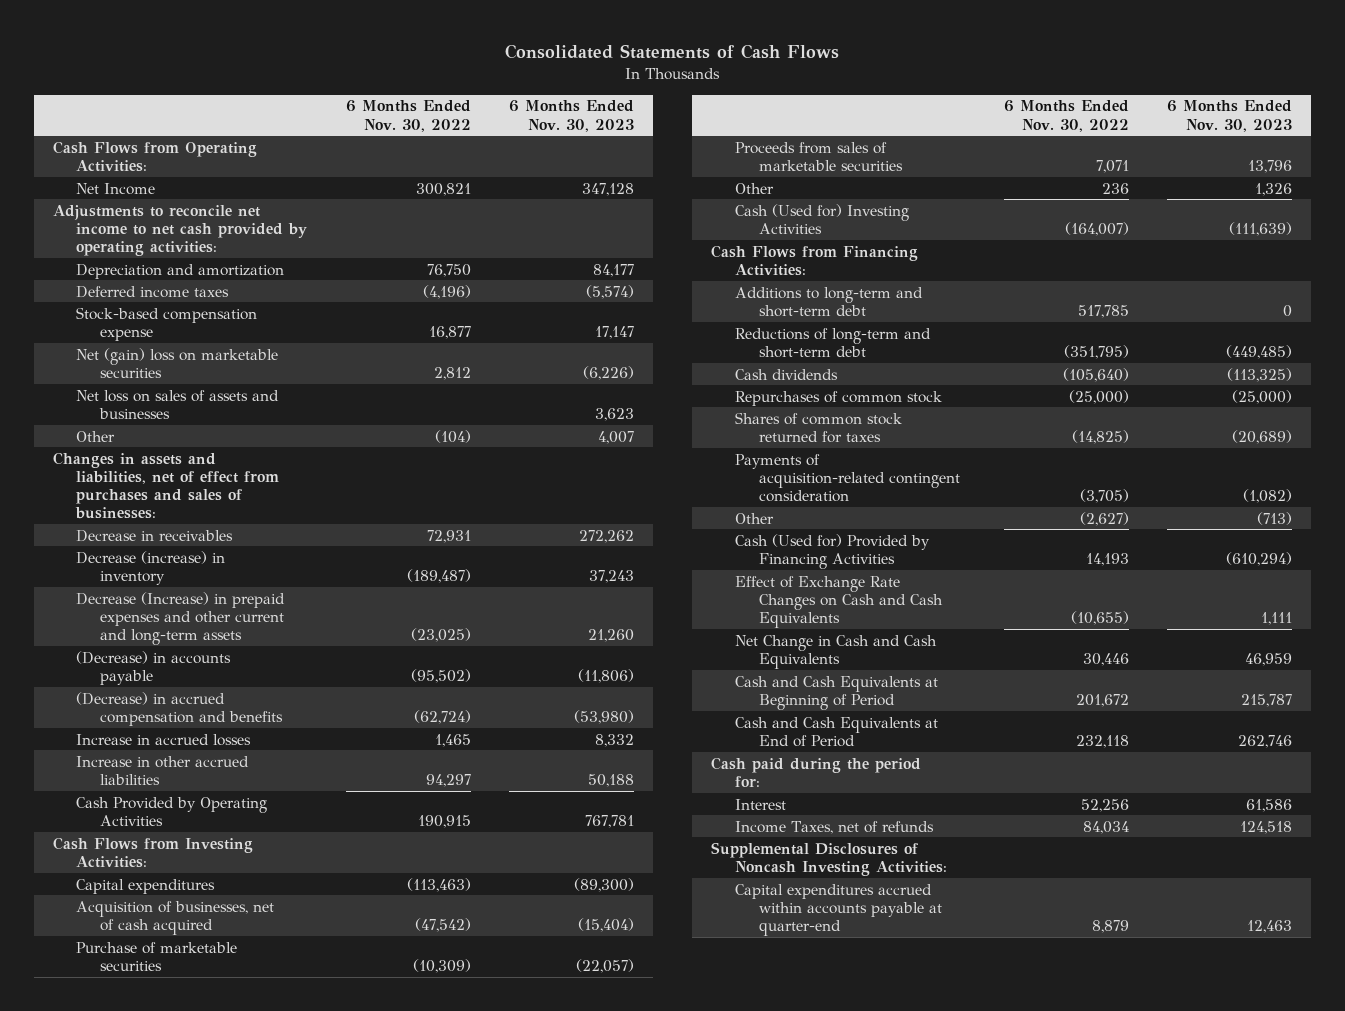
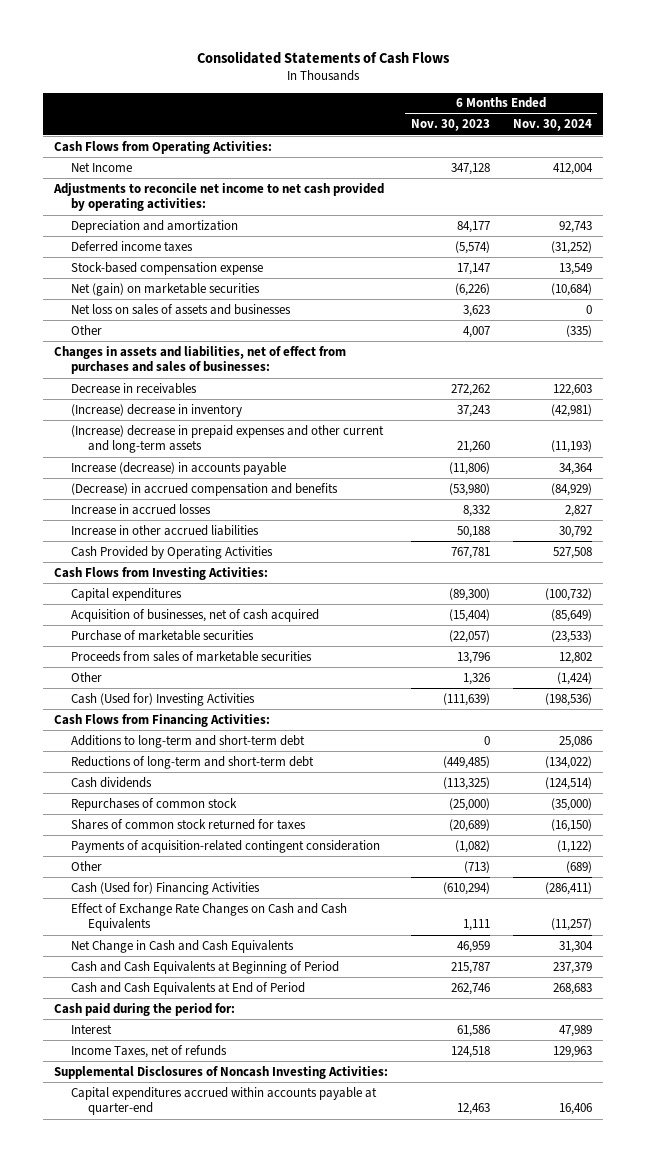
- | 6 Months Ended Nov. 30, 2022 | 6 Months Ended Nov. 30, 2023
+ | 6 Months Ended Nov. 30, 2023 | 6 Months Ended Nov. 30, 2024
- Net (gain) loss on marketable securities | 2,812 | (6,226)
+ Net (gain) on marketable securities | (6,226) | (10,684)
- Decrease (increase) in inventory | (189,487) | 37,243
- Decrease (Increase) in prepaid expenses and other current and long-term assets | (23,025) | 21,260
- (Decrease) in accounts payable | (95,502) | (11,806)
+ (Increase) decrease in inventory | 37,243 | (42,981)
+ (Increase) decrease in prepaid expenses and other current and long-term assets | 21,260 | (11,193)
+ Increase (decrease) in accounts payable | (11,806) | 34,364
- Cash (Used for) Provided by Financing Activities | 14,193 | (610,294)
+ Cash (Used for) Financing Activities | (610,294) | (286,411)

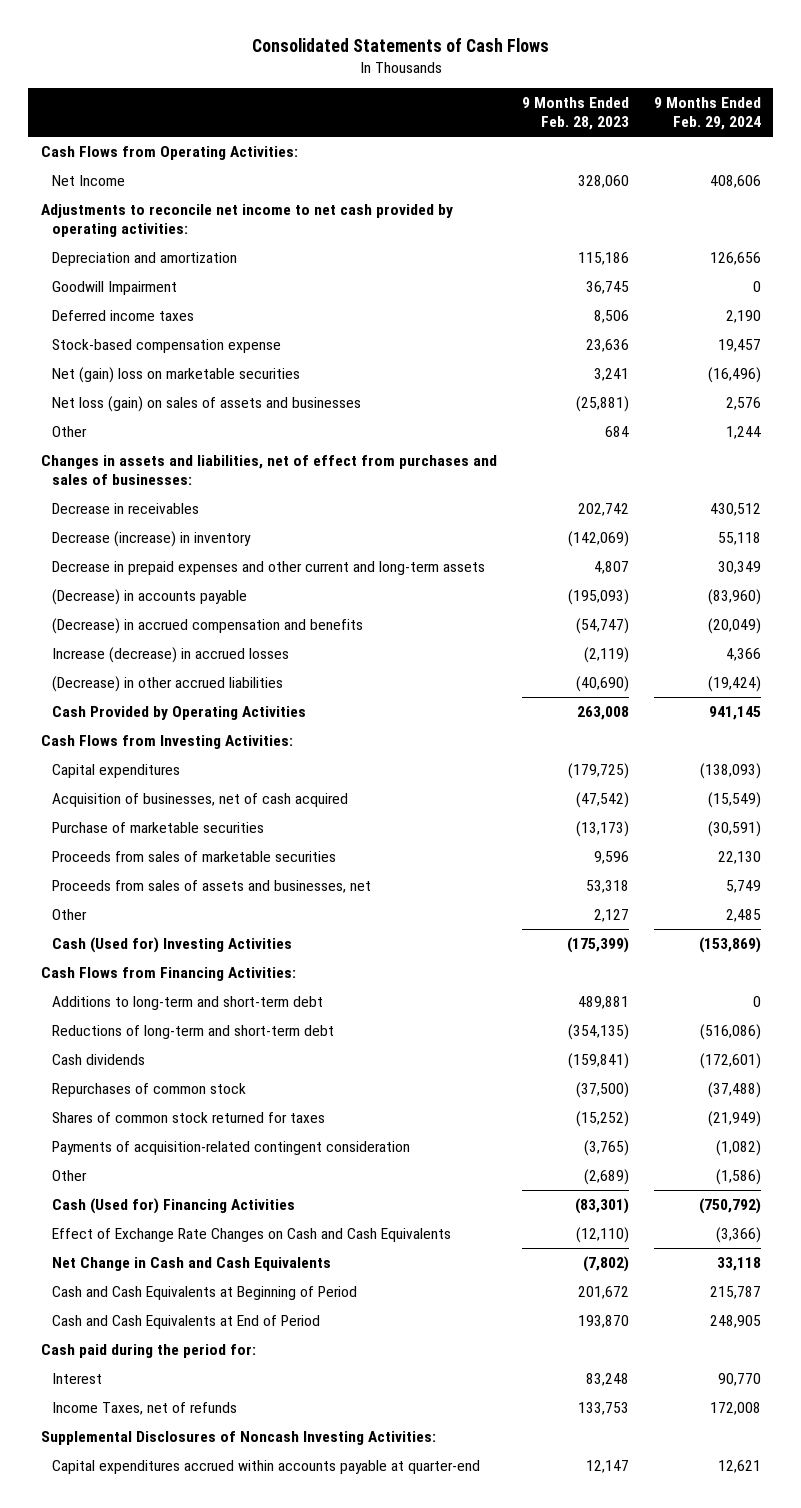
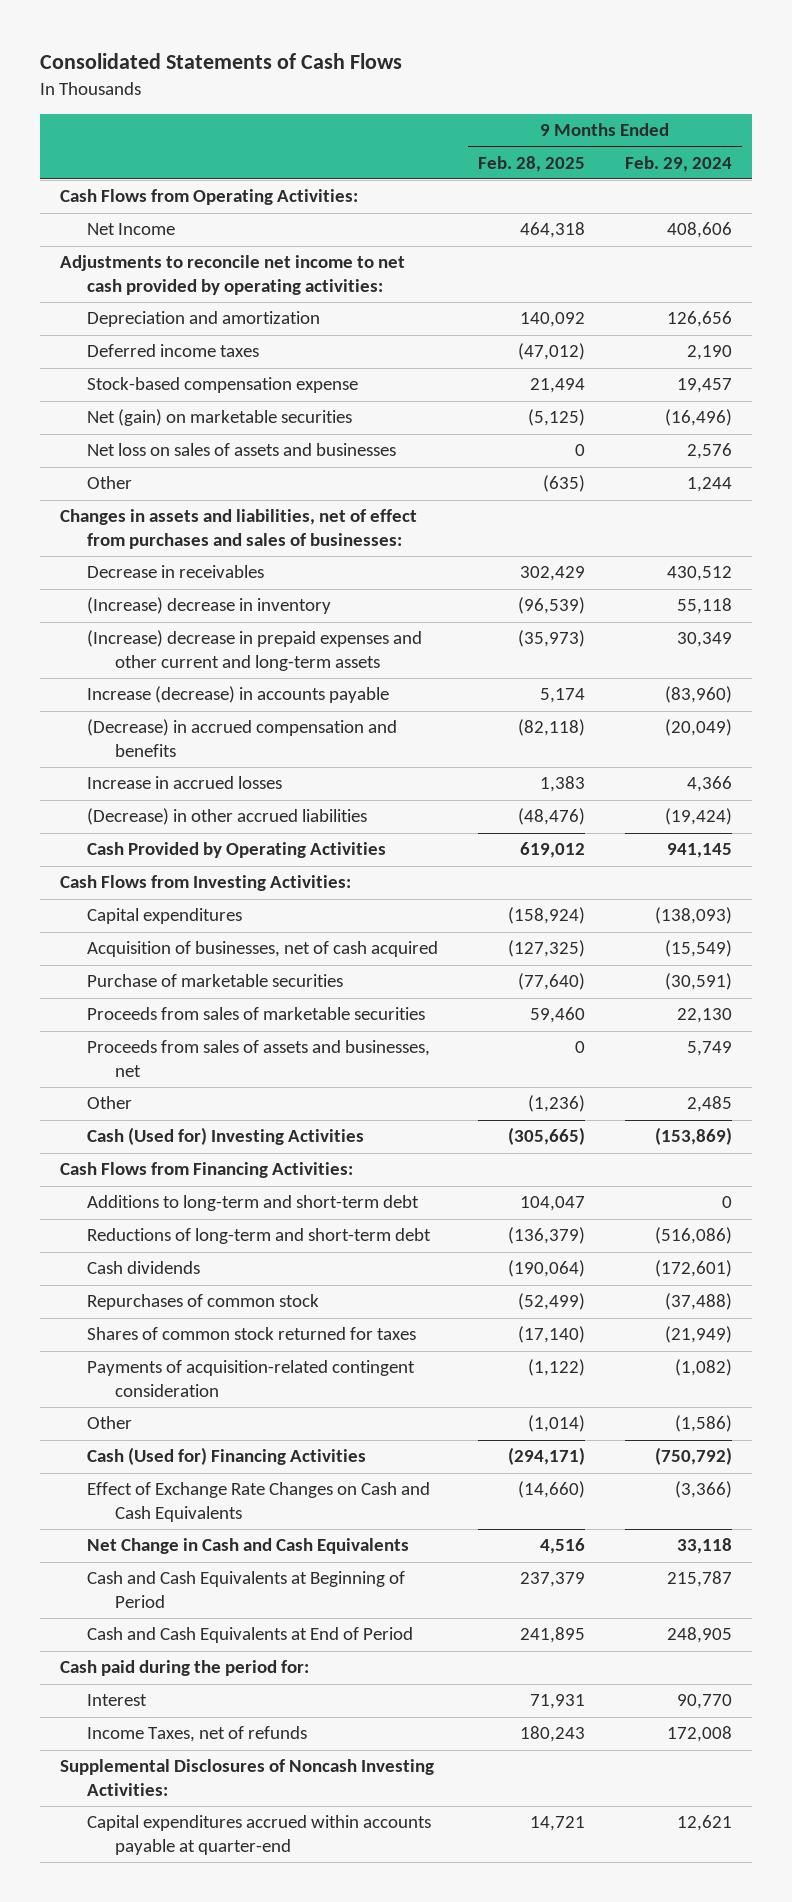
- | 9 Months Ended Feb. 28, 2023 | 9 Months Ended Feb. 29, 2024
+ | 9 Months Ended Feb. 28, 2025 | 9 Months Ended Feb. 29, 2024
- Goodwill Impairment | 36,745 | 0
- Net (gain) loss on marketable securities | 3,241 | (16,496)
- Net loss (gain) on sales of assets and businesses | (25,881) | 2,576
+ Net (gain) on marketable securities | (5,125) | (16,496)
+ Net loss on sales of assets and businesses | 0 | 2,576
- Decrease (increase) in inventory | (142,069) | 55,118
- Decrease in prepaid expenses and other current and long-term assets | 4,807 | 30,349
- (Decrease) in accounts payable | (195,093) | (83,960)
+ (Increase) decrease in inventory | (96,539) | 55,118
+ (Increase) decrease in prepaid expenses and other current and long-term assets | (35,973) | 30,349
+ Increase (decrease) in accounts payable | 5,174 | (83,960)
- Increase (decrease) in accrued losses | (2,119) | 4,366
+ Increase in accrued losses | 1,383 | 4,366

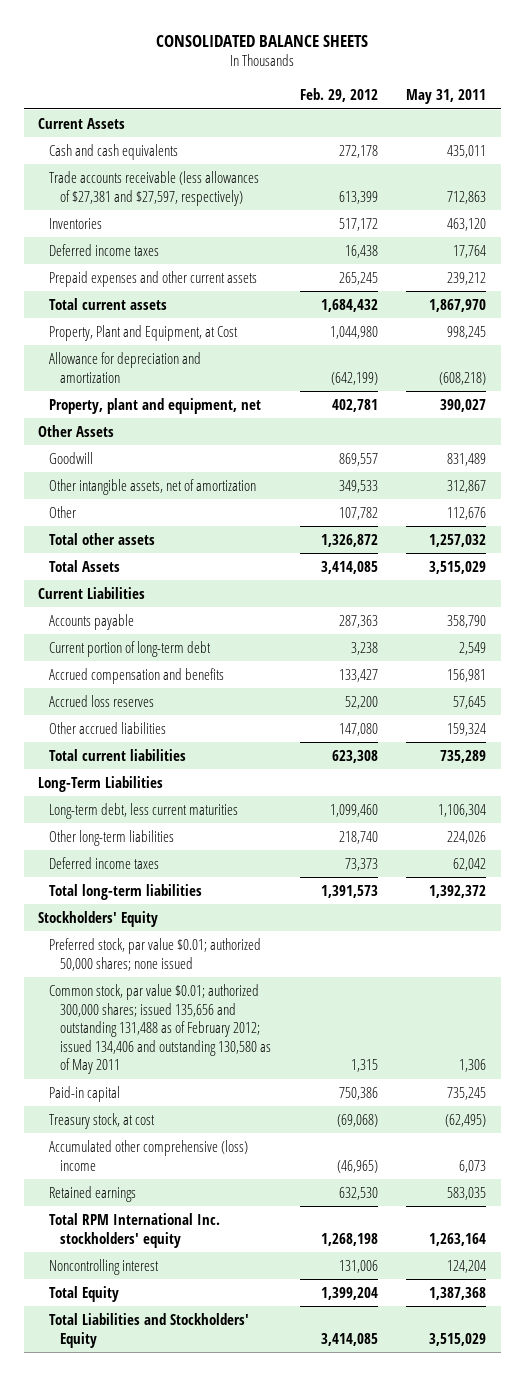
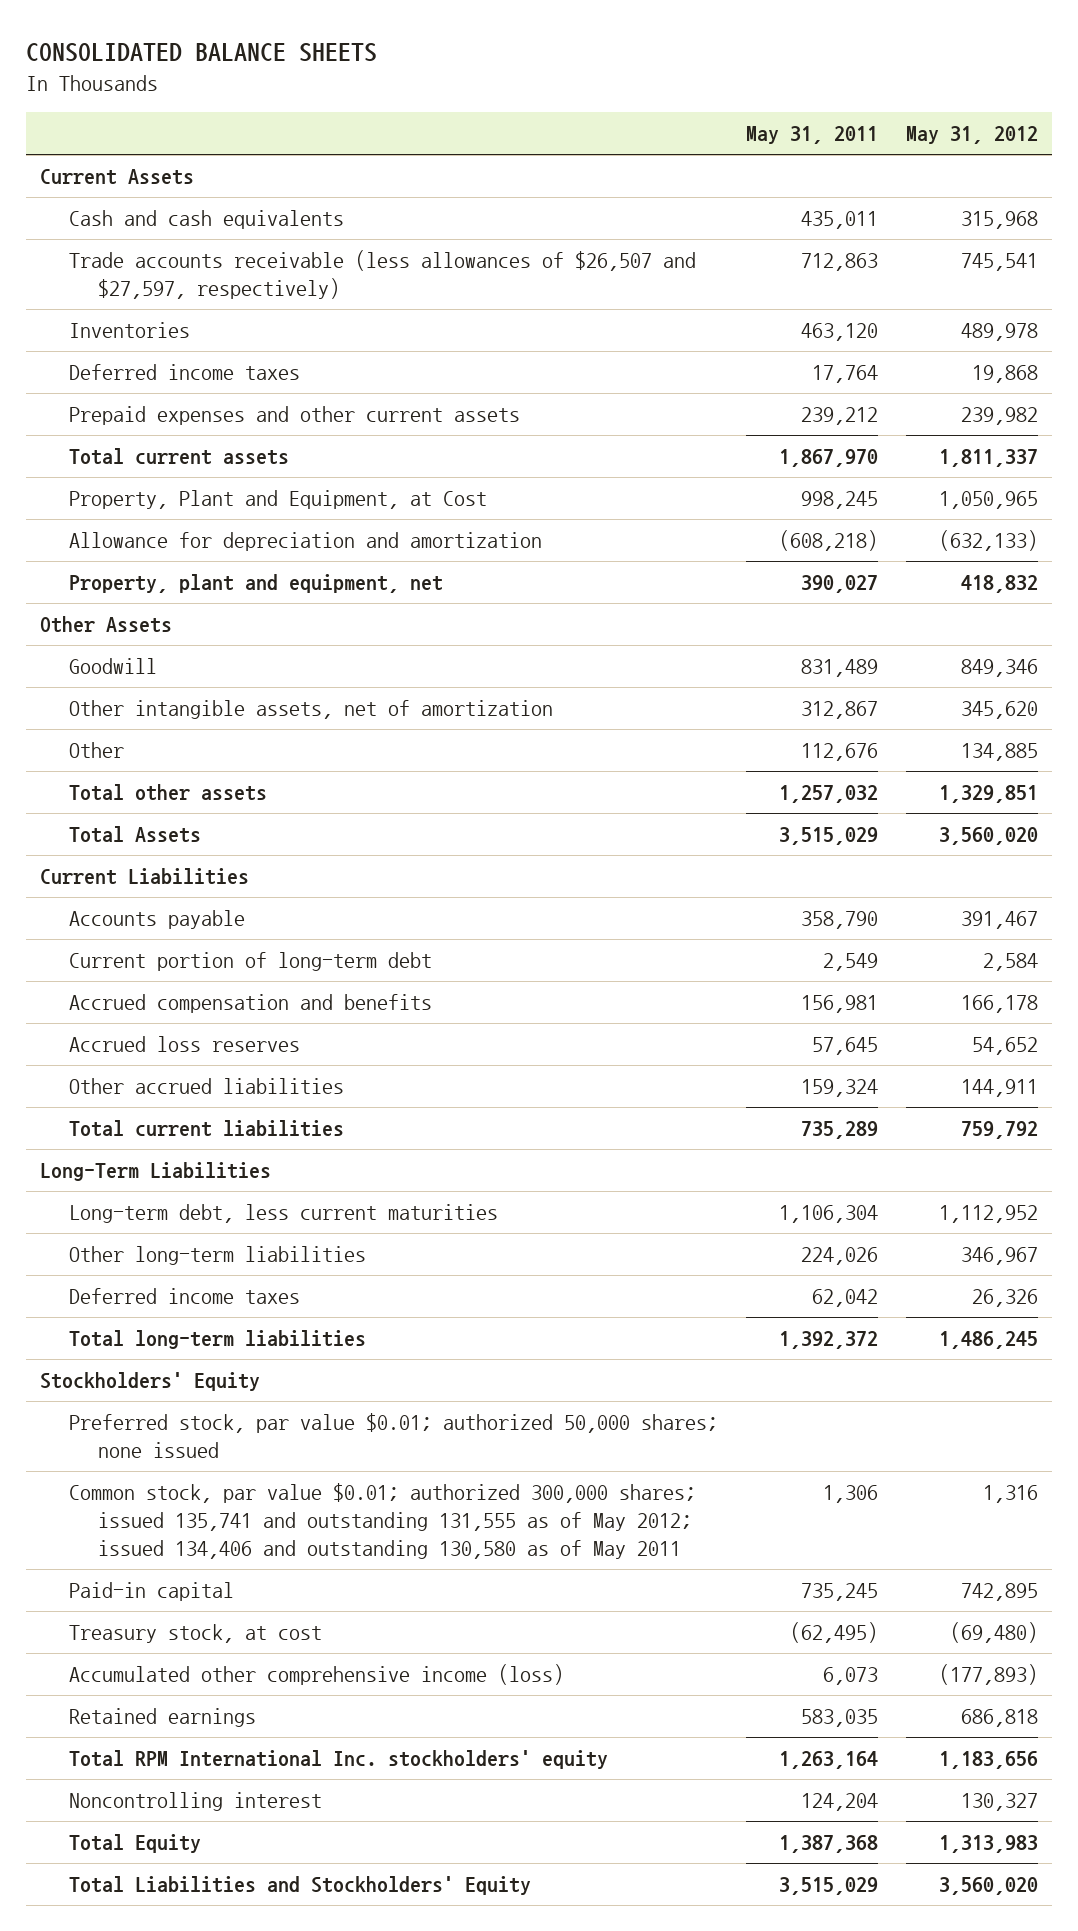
- | Feb. 29, 2012 | May 31, 2011
+ | May 31, 2011 | May 31, 2012
- Trade accounts receivable (less allowances of $27,381 and $27,597, respectively) | 613,399 | 712,863
+ Trade accounts receivable (less allowances of $26,507 and $27,597, respectively) | 712,863 | 745,541
- Common stock, par value $0.01; authorized 300,000 shares; issued 135,656 and outstanding 131,488 as of February 2012; issued 134,406 and outstanding 130,580 as of May 2011 | 1,315 | 1,306
+ Common stock, par value $0.01; authorized 300,000 shares; issued 135,741 and outstanding 131,555 as of May 2012; issued 134,406 and outstanding 130,580 as of May 2011 | 1,306 | 1,316
- Accumulated other comprehensive (loss) income | (46,965) | 6,073
+ Accumulated other comprehensive income (loss) | 6,073 | (177,893)

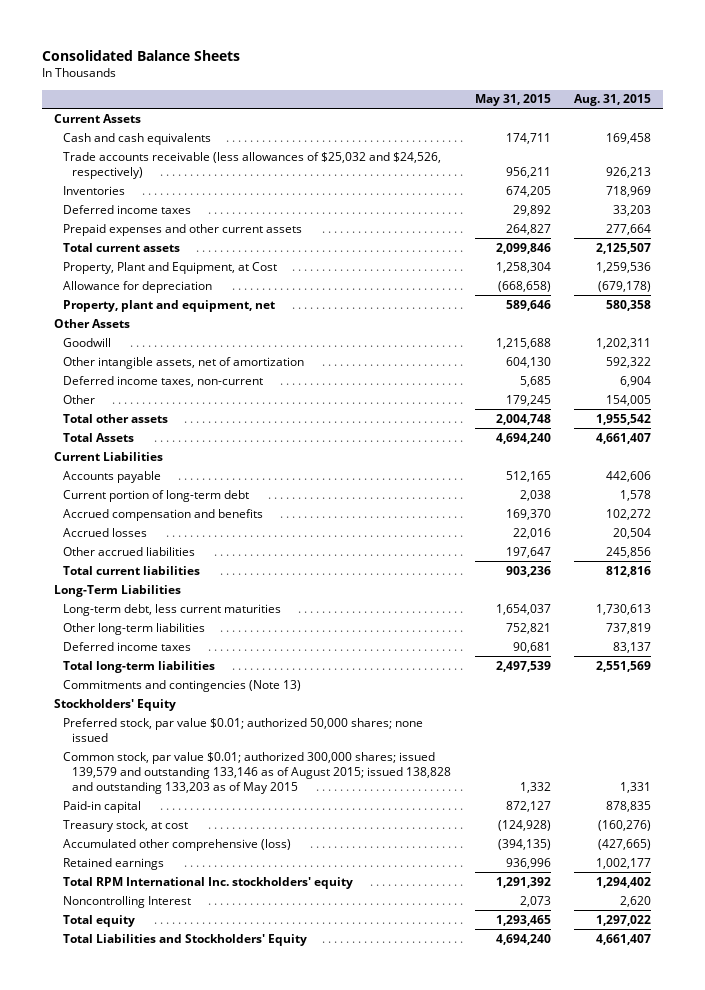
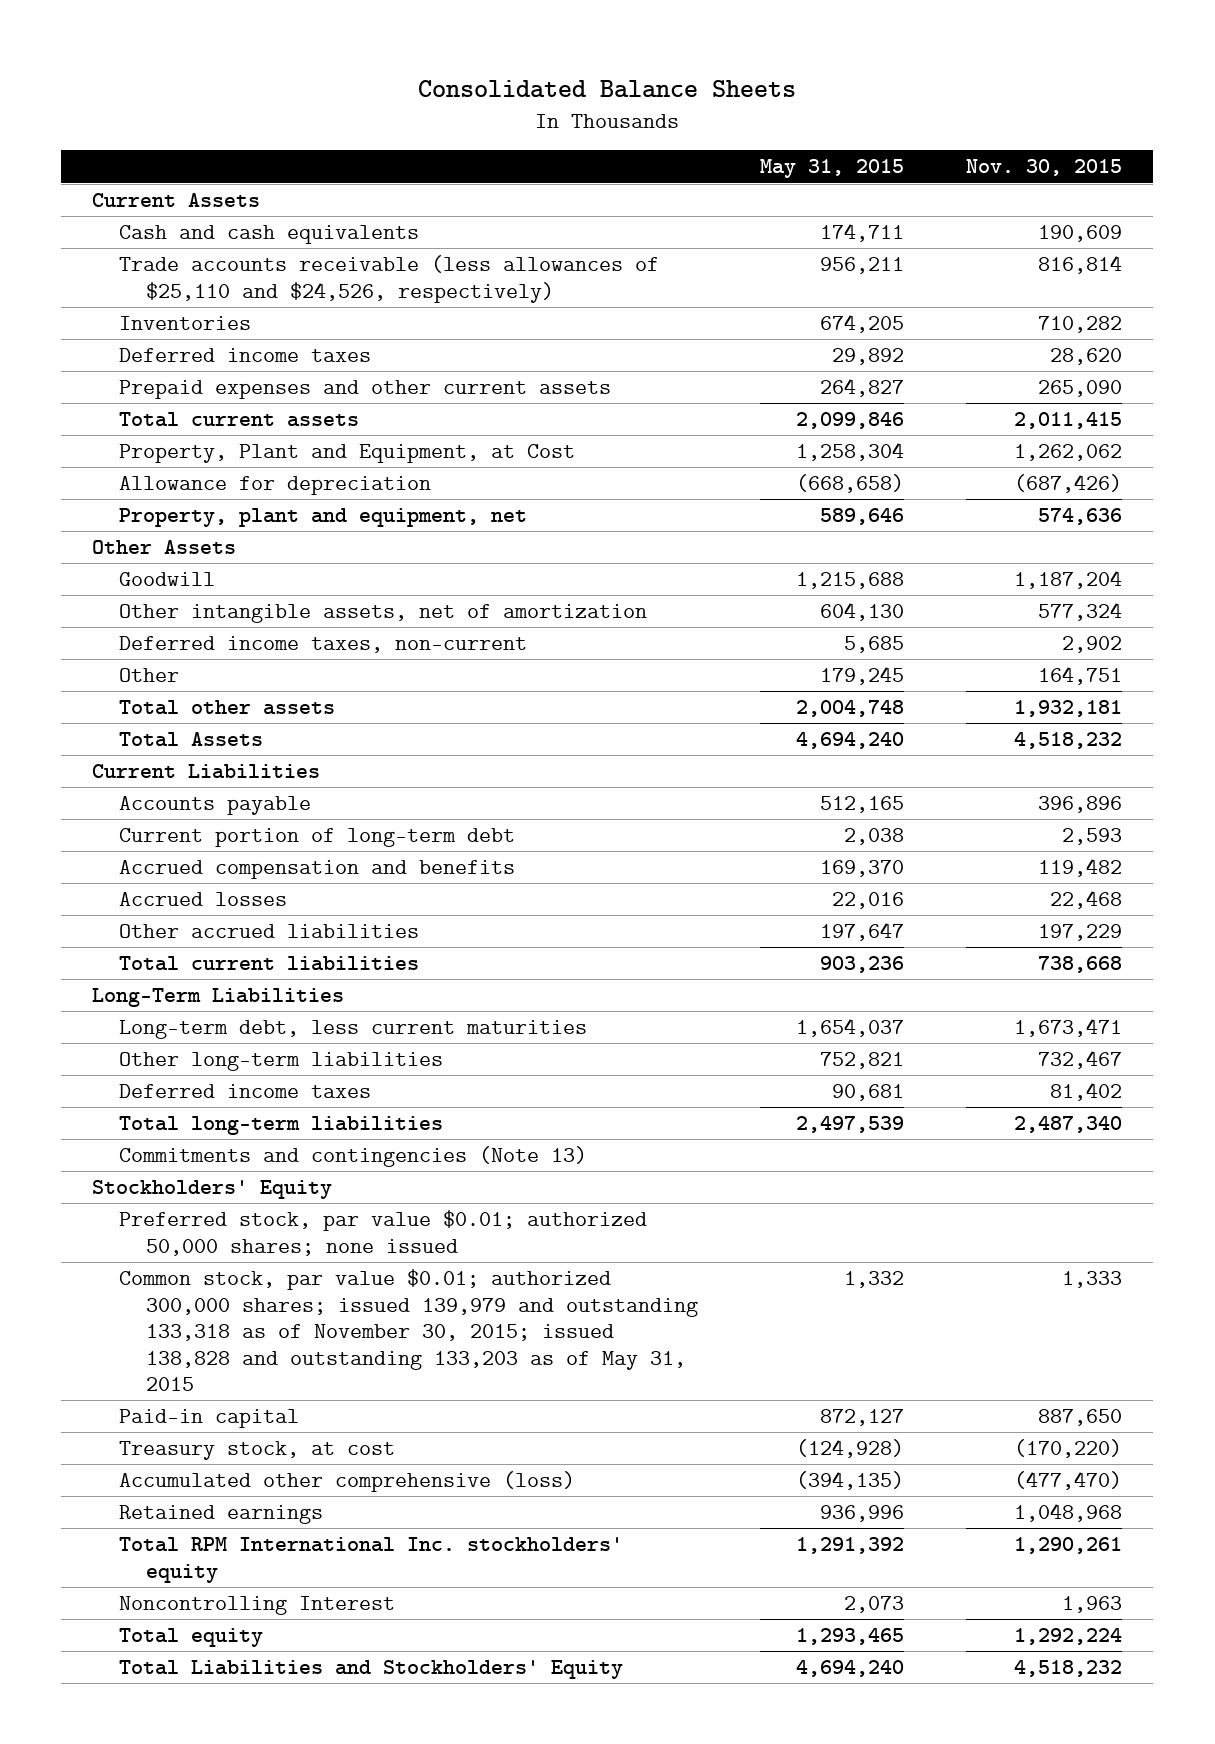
- | May 31, 2015 | Aug. 31, 2015
+ | May 31, 2015 | Nov. 30, 2015
- Trade accounts receivable (less allowances of $25,032 and $24,526, respectively) | 956,211 | 926,213
+ Trade accounts receivable (less allowances of $25,110 and $24,526, respectively) | 956,211 | 816,814
- Common stock, par value $0.01; authorized 300,000 shares; issued 139,579 and outstanding 133,146 as of August 2015; issued 138,828 and outstanding 133,203 as of May 2015 | 1,332 | 1,331
+ Common stock, par value $0.01; authorized 300,000 shares; issued 139,979 and outstanding 133,318 as of November 30, 2015; issued 138,828 and outstanding 133,203 as of May 31, 2015 | 1,332 | 1,333

